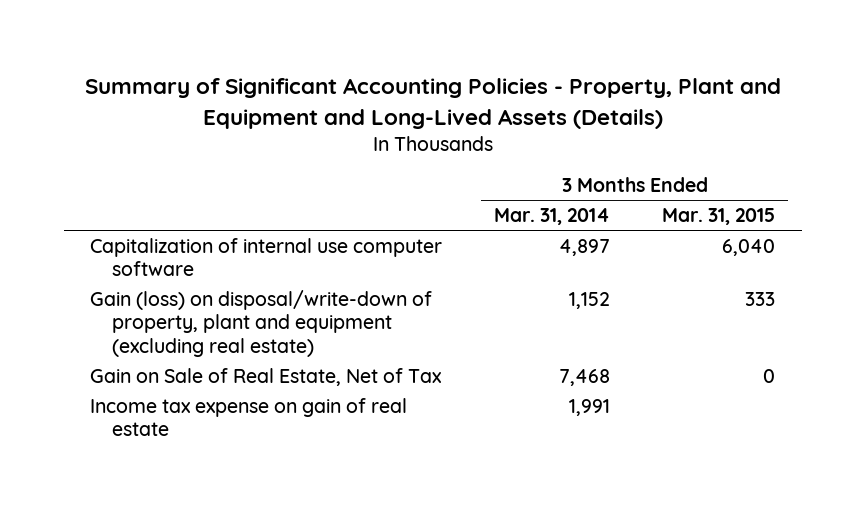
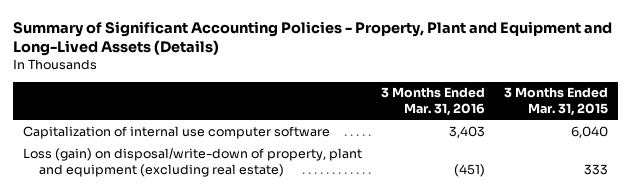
- | 3 Months Ended Mar. 31, 2014 | 3 Months Ended Mar. 31, 2015
+ | 3 Months Ended Mar. 31, 2016 | 3 Months Ended Mar. 31, 2015
- Gain (loss) on disposal/write-down of property, plant and equipment (excluding real estate) | 1,152 | 333
- Gain on Sale of Real Estate, Net of Tax | 7,468 | 0
- Income tax expense on gain of real estate | 1,991 |
+ Loss (gain) on disposal/write-down of property, plant and equipment (excluding real estate) | (451) | 333

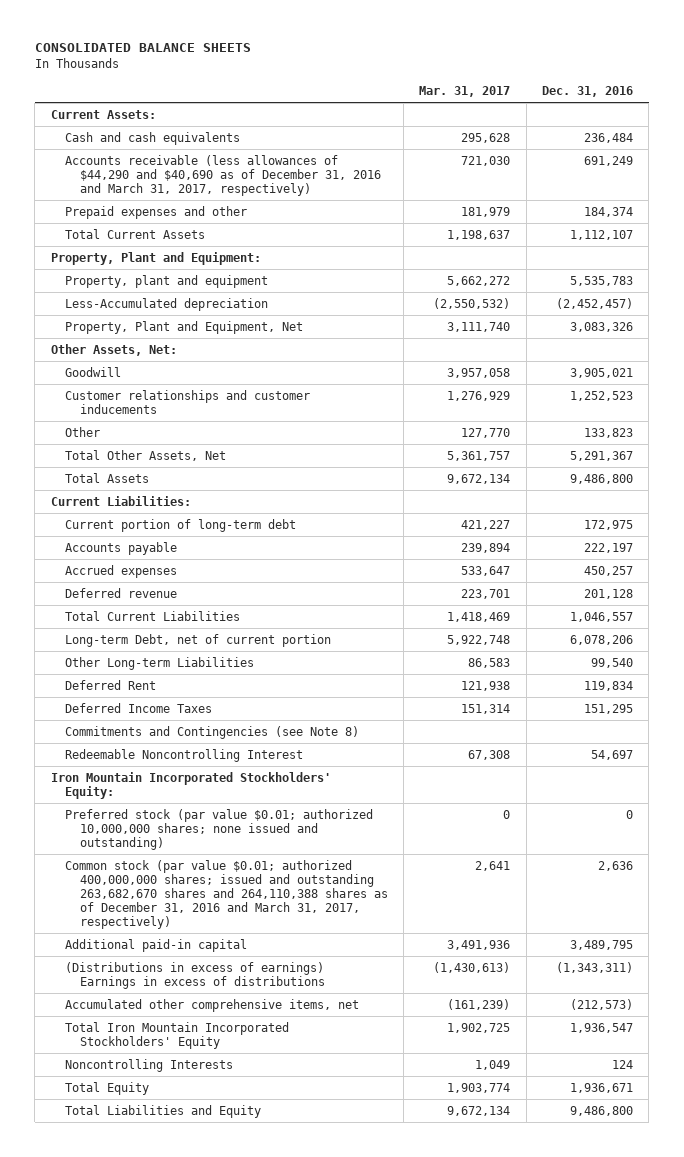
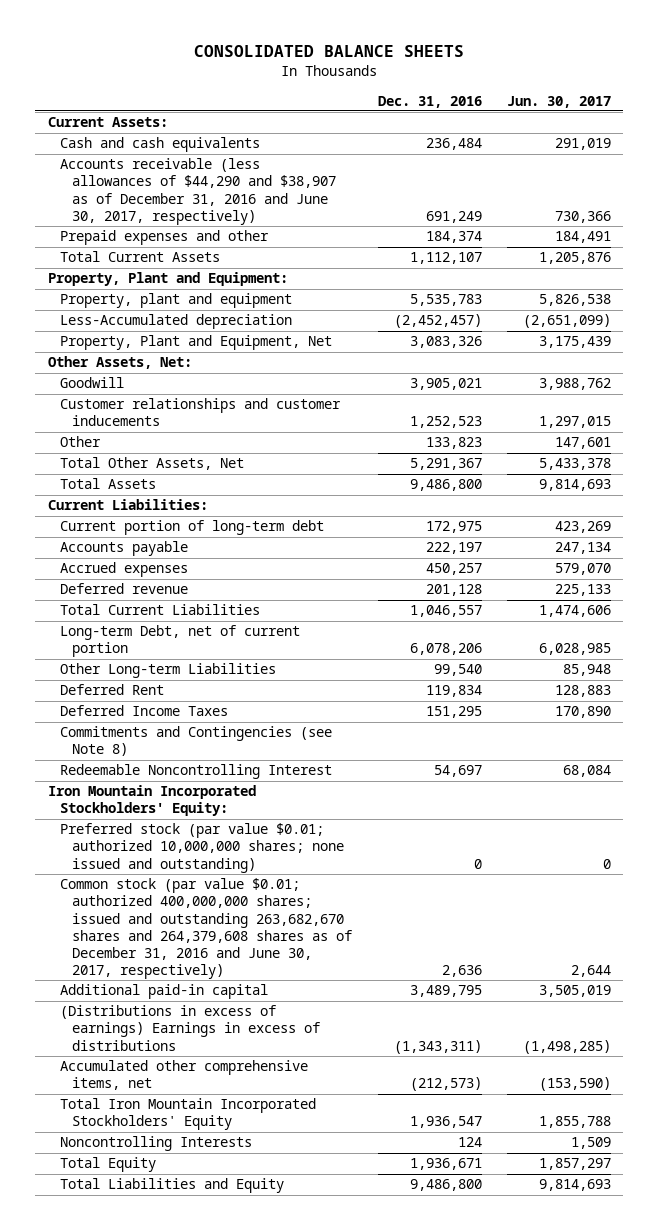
- | Mar. 31, 2017 | Dec. 31, 2016
+ | Dec. 31, 2016 | Jun. 30, 2017
- Accounts receivable (less allowances of $44,290 and $40,690 as of December 31, 2016 and March 31, 2017, respectively) | 721,030 | 691,249
+ Accounts receivable (less allowances of $44,290 and $38,907 as of December 31, 2016 and June 30, 2017, respectively) | 691,249 | 730,366
- Common stock (par value $0.01; authorized 400,000,000 shares; issued and outstanding 263,682,670 shares and 264,110,388 shares as of December 31, 2016 and March 31, 2017, respectively) | 2,641 | 2,636
+ Common stock (par value $0.01; authorized 400,000,000 shares; issued and outstanding 263,682,670 shares and 264,379,608 shares as of December 31, 2016 and June 30, 2017, respectively) | 2,636 | 2,644

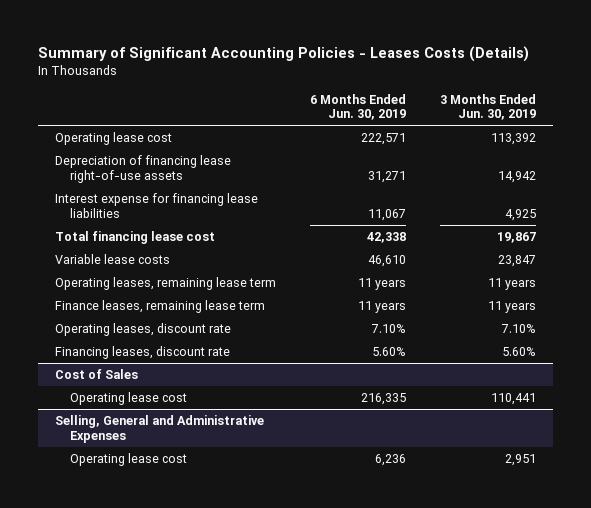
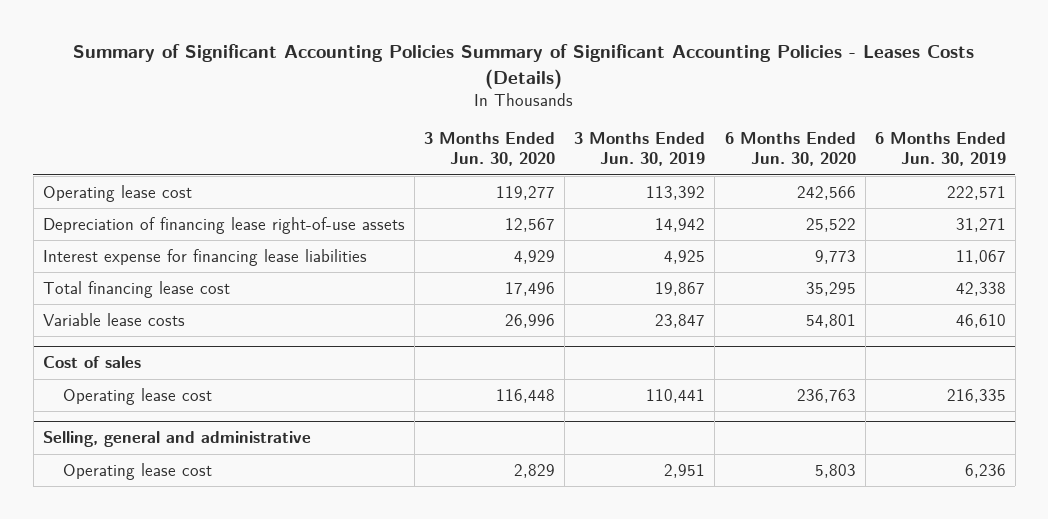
- Summary of Significant Accounting Policies - Leases Costs (Details)
+ Summary of Significant Accounting Policies Summary of Significant Accounting Policies - Leases Costs (Details)
- | 6 Months Ended Jun. 30, 2019 | 3 Months Ended Jun. 30, 2019
+ | 3 Months Ended Jun. 30, 2020 | 3 Months Ended Jun. 30, 2019 | 6 Months Ended Jun. 30, 2020 | 6 Months Ended Jun. 30, 2019
- Operating leases, remaining lease term | 11 years | 11 years
- Finance leases, remaining lease term | 11 years | 11 years
- Operating leases, discount rate | 7.10% | 7.10%
- Financing leases, discount rate | 5.60% | 5.60%
- Cost of Sales
+ Cost of sales
- Selling, General and Administrative Expenses
+ Selling, general and administrative

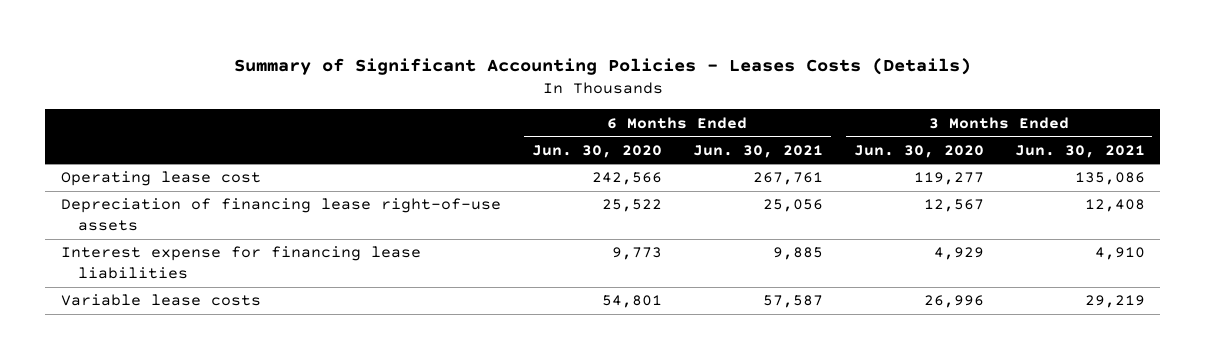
- Summary of Significant Accounting Policies Summary of Significant Accounting Policies - Leases Costs (Details)
+ Summary of Significant Accounting Policies - Leases Costs (Details)
- | 3 Months Ended Jun. 30, 2020 | 3 Months Ended Jun. 30, 2019 | 6 Months Ended Jun. 30, 2020 | 6 Months Ended Jun. 30, 2019
+ | 6 Months Ended Jun. 30, 2020 | 6 Months Ended Jun. 30, 2021 | 3 Months Ended Jun. 30, 2020 | 3 Months Ended Jun. 30, 2021
- Total financing lease cost | 17,496 | 19,867 | 35,295 | 42,338
- Cost of sales
- Operating lease cost | 116,448 | 110,441 | 236,763 | 216,335
- Selling, general and administrative
- Operating lease cost | 2,829 | 2,951 | 5,803 | 6,236

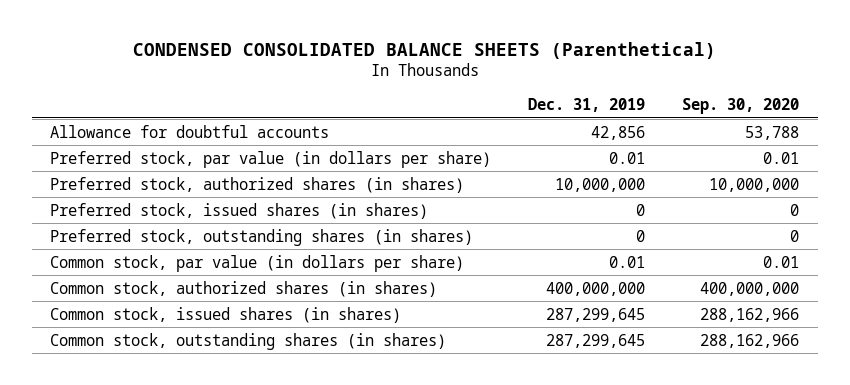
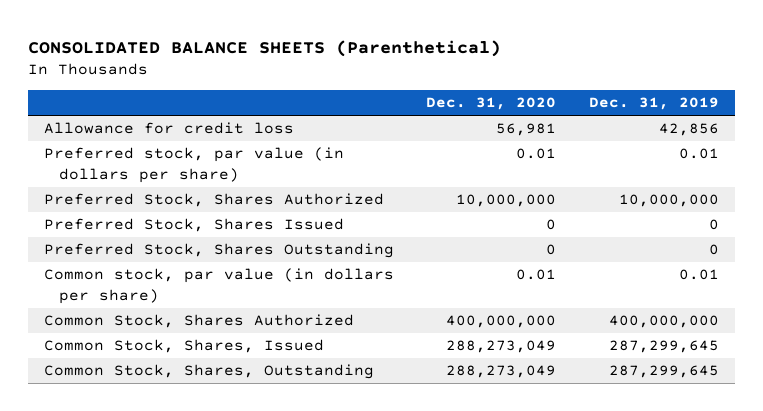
- CONDENSED CONSOLIDATED BALANCE SHEETS (Parenthetical)
+ CONSOLIDATED BALANCE SHEETS (Parenthetical)
- | Dec. 31, 2019 | Sep. 30, 2020
+ | Dec. 31, 2020 | Dec. 31, 2019
- Allowance for doubtful accounts | 42,856 | 53,788
+ Allowance for credit loss | 56,981 | 42,856
- Preferred stock, authorized shares (in shares) | 10,000,000 | 10,000,000
- Preferred stock, issued shares (in shares) | 0 | 0
- Preferred stock, outstanding shares (in shares) | 0 | 0
+ Preferred Stock, Shares Authorized | 10,000,000 | 10,000,000
+ Preferred Stock, Shares Issued | 0 | 0
+ Preferred Stock, Shares Outstanding | 0 | 0
- Common stock, authorized shares (in shares) | 400,000,000 | 400,000,000
- Common stock, issued shares (in shares) | 287,299,645 | 288,162,966
- Common stock, outstanding shares (in shares) | 287,299,645 | 288,162,966
+ Common Stock, Shares Authorized | 400,000,000 | 400,000,000
+ Common Stock, Shares, Issued | 288,273,049 | 287,299,645
+ Common Stock, Shares, Outstanding | 288,273,049 | 287,299,645

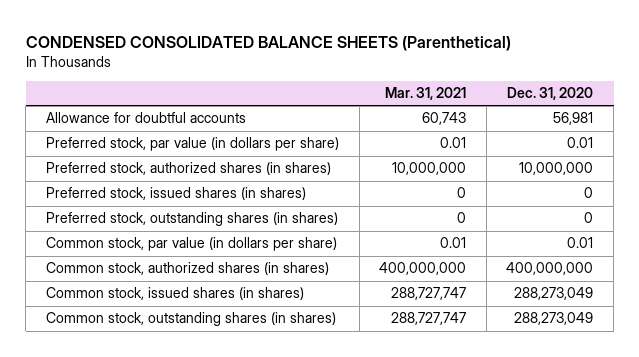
- CONSOLIDATED BALANCE SHEETS (Parenthetical)
+ CONDENSED CONSOLIDATED BALANCE SHEETS (Parenthetical)
- | Dec. 31, 2020 | Dec. 31, 2019
+ | Mar. 31, 2021 | Dec. 31, 2020
- Allowance for credit loss | 56,981 | 42,856
+ Allowance for doubtful accounts | 60,743 | 56,981
- Preferred Stock, Shares Authorized | 10,000,000 | 10,000,000
- Preferred Stock, Shares Issued | 0 | 0
- Preferred Stock, Shares Outstanding | 0 | 0
+ Preferred stock, authorized shares (in shares) | 10,000,000 | 10,000,000
+ Preferred stock, issued shares (in shares) | 0 | 0
+ Preferred stock, outstanding shares (in shares) | 0 | 0
- Common Stock, Shares Authorized | 400,000,000 | 400,000,000
- Common Stock, Shares, Issued | 288,273,049 | 287,299,645
- Common Stock, Shares, Outstanding | 288,273,049 | 287,299,645
+ Common stock, authorized shares (in shares) | 400,000,000 | 400,000,000
+ Common stock, issued shares (in shares) | 288,727,747 | 288,273,049
+ Common stock, outstanding shares (in shares) | 288,727,747 | 288,273,049

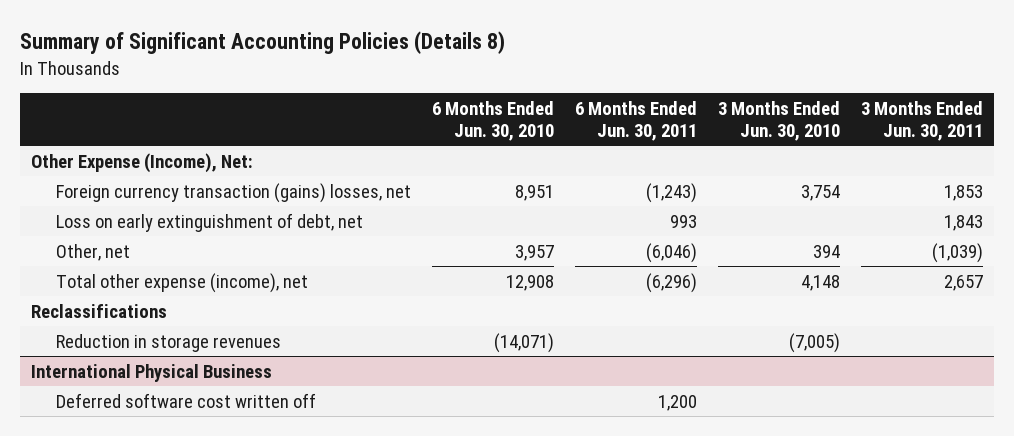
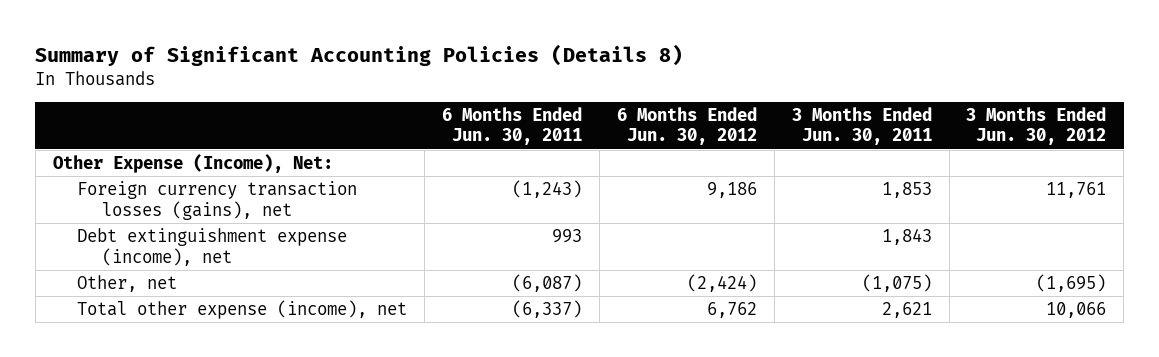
- | 6 Months Ended Jun. 30, 2010 | 6 Months Ended Jun. 30, 2011 | 3 Months Ended Jun. 30, 2010 | 3 Months Ended Jun. 30, 2011
+ | 6 Months Ended Jun. 30, 2011 | 6 Months Ended Jun. 30, 2012 | 3 Months Ended Jun. 30, 2011 | 3 Months Ended Jun. 30, 2012
- Foreign currency transaction (gains) losses, net | 8,951 | (1,243) | 3,754 | 1,853
- Loss on early extinguishment of debt, net | | 993 | | 1,843
- Other, net | 3,957 | (6,046) | 394 | (1,039)
- Total other expense (income), net | 12,908 | (6,296) | 4,148 | 2,657
- Reclassifications
- Reduction in storage revenues | (14,071) | | (7,005) |
- International Physical Business
- Deferred software cost written off | | 1,200 | |
+ Foreign currency transaction losses (gains), net | (1,243) | 9,186 | 1,853 | 11,761
+ Debt extinguishment expense (income), net | 993 | | 1,843 |
+ Other, net | (6,087) | (2,424) | (1,075) | (1,695)
+ Total other expense (income), net | (6,337) | 6,762 | 2,621 | 10,066

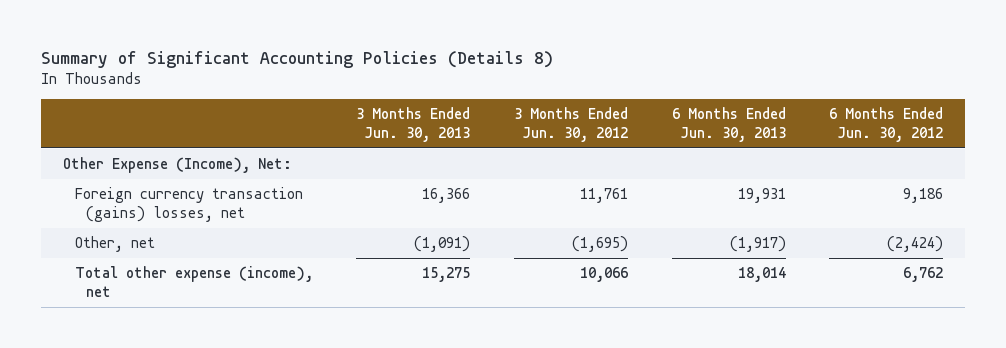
- | 6 Months Ended Jun. 30, 2011 | 6 Months Ended Jun. 30, 2012 | 3 Months Ended Jun. 30, 2011 | 3 Months Ended Jun. 30, 2012
+ | 3 Months Ended Jun. 30, 2013 | 3 Months Ended Jun. 30, 2012 | 6 Months Ended Jun. 30, 2013 | 6 Months Ended Jun. 30, 2012
- Foreign currency transaction losses (gains), net | (1,243) | 9,186 | 1,853 | 11,761
- Debt extinguishment expense (income), net | 993 | | 1,843 |
+ Foreign currency transaction (gains) losses, net | 16,366 | 11,761 | 19,931 | 9,186

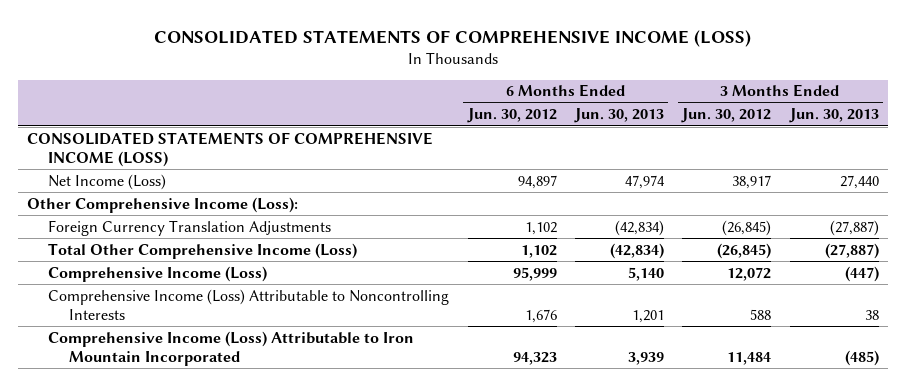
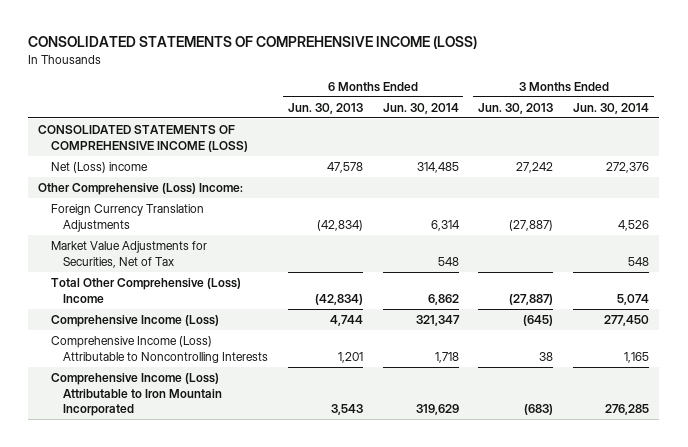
- | 6 Months Ended Jun. 30, 2012 | 6 Months Ended Jun. 30, 2013 | 3 Months Ended Jun. 30, 2012 | 3 Months Ended Jun. 30, 2013
+ | 6 Months Ended Jun. 30, 2013 | 6 Months Ended Jun. 30, 2014 | 3 Months Ended Jun. 30, 2013 | 3 Months Ended Jun. 30, 2014
- Net Income (Loss) | 94,897 | 47,974 | 38,917 | 27,440
- Other Comprehensive Income (Loss):
+ Net (Loss) income | 47,578 | 314,485 | 27,242 | 272,376
+ Other Comprehensive (Loss) Income:
- Total Other Comprehensive Income (Loss) | 1,102 | (42,834) | (26,845) | (27,887)
- Comprehensive Income (Loss) | 95,999 | 5,140 | 12,072 | (447)
+ Market Value Adjustments for Securities, Net of Tax | | 548 | | 548
+ Total Other Comprehensive (Loss) Income | (42,834) | 6,862 | (27,887) | 5,074
+ Comprehensive Income (Loss) | 4,744 | 321,347 | (645) | 277,450
- Comprehensive Income (Loss) Attributable to Iron Mountain Incorporated | 94,323 | 3,939 | 11,484 | (485)
+ Comprehensive Income (Loss) Attributable to Iron Mountain Incorporated | 3,543 | 319,629 | (683) | 276,285

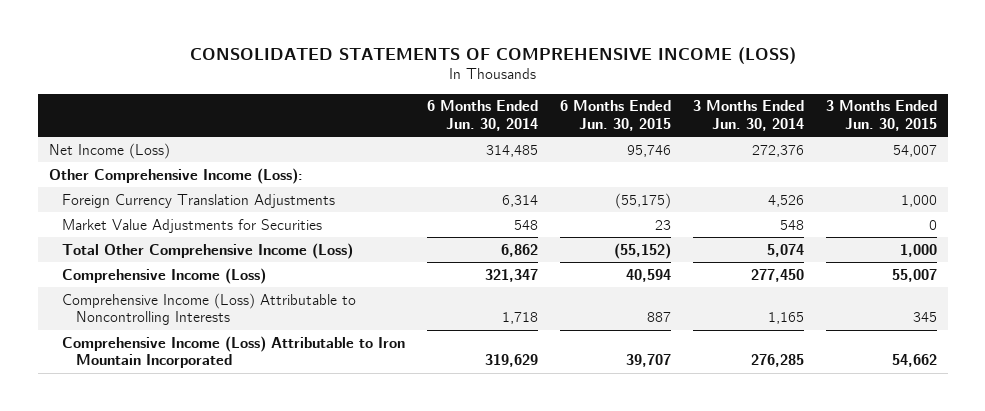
- | 6 Months Ended Jun. 30, 2013 | 6 Months Ended Jun. 30, 2014 | 3 Months Ended Jun. 30, 2013 | 3 Months Ended Jun. 30, 2014
+ | 6 Months Ended Jun. 30, 2014 | 6 Months Ended Jun. 30, 2015 | 3 Months Ended Jun. 30, 2014 | 3 Months Ended Jun. 30, 2015
- CONSOLIDATED STATEMENTS OF COMPREHENSIVE INCOME (LOSS)
- Net (Loss) income | 47,578 | 314,485 | 27,242 | 272,376
- Other Comprehensive (Loss) Income:
+ Net Income (Loss) | 314,485 | 95,746 | 272,376 | 54,007
+ Other Comprehensive Income (Loss):
- Market Value Adjustments for Securities, Net of Tax | | 548 | | 548
- Total Other Comprehensive (Loss) Income | (42,834) | 6,862 | (27,887) | 5,074
+ Market Value Adjustments for Securities | 548 | 23 | 548 | 0
+ Total Other Comprehensive Income (Loss) | 6,862 | (55,152) | 5,074 | 1,000

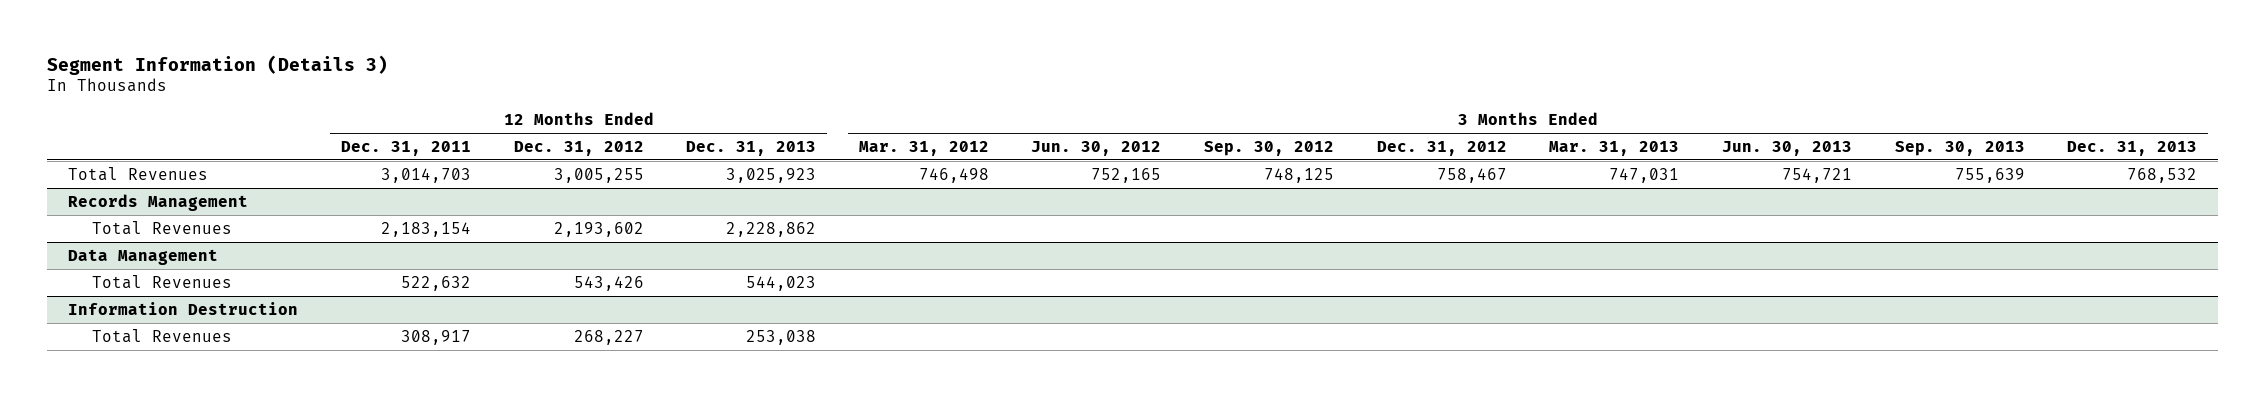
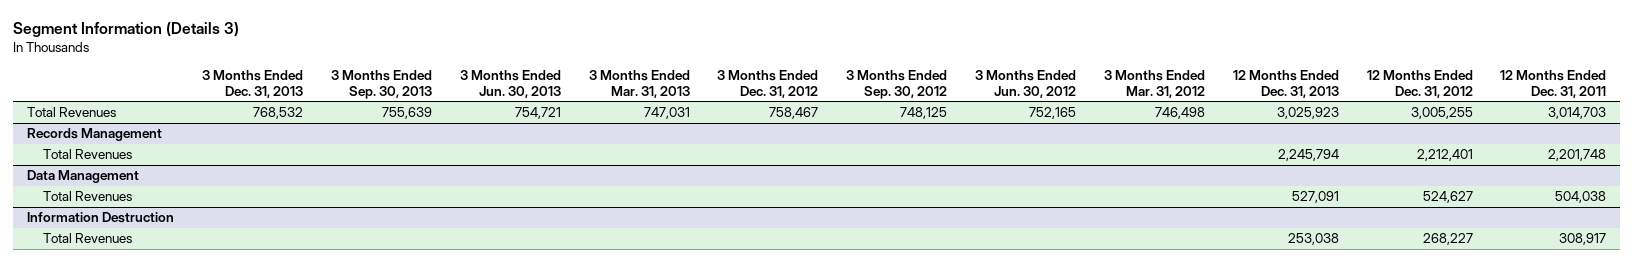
- | 12 Months Ended Dec. 31, 2011 | 12 Months Ended Dec. 31, 2012 | 12 Months Ended Dec. 31, 2013 | 3 Months Ended Mar. 31, 2012 | 3 Months Ended Jun. 30, 2012 | 3 Months Ended Sep. 30, 2012 | 3 Months Ended Dec. 31, 2012 | 3 Months Ended Mar. 31, 2013 | 3 Months Ended Jun. 30, 2013 | 3 Months Ended Sep. 30, 2013 | 3 Months Ended Dec. 31, 2013
+ | 3 Months Ended Dec. 31, 2013 | 3 Months Ended Sep. 30, 2013 | 3 Months Ended Jun. 30, 2013 | 3 Months Ended Mar. 31, 2013 | 3 Months Ended Dec. 31, 2012 | 3 Months Ended Sep. 30, 2012 | 3 Months Ended Jun. 30, 2012 | 3 Months Ended Mar. 31, 2012 | 12 Months Ended Dec. 31, 2013 | 12 Months Ended Dec. 31, 2012 | 12 Months Ended Dec. 31, 2011
@ Records Management
- Total Revenues | 2,183,154 | 2,193,602 | 2,228,862 | | | | | | | |
+ Total Revenues | | | | | | | | | 2,245,794 | 2,212,401 | 2,201,748
@ Data Management
- Total Revenues | 522,632 | 543,426 | 544,023 | | | | | | | |
+ Total Revenues | | | | | | | | | 527,091 | 524,627 | 504,038

